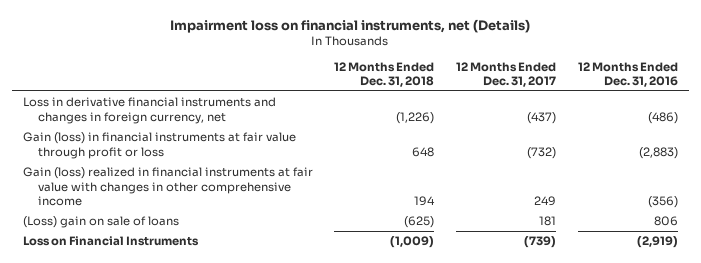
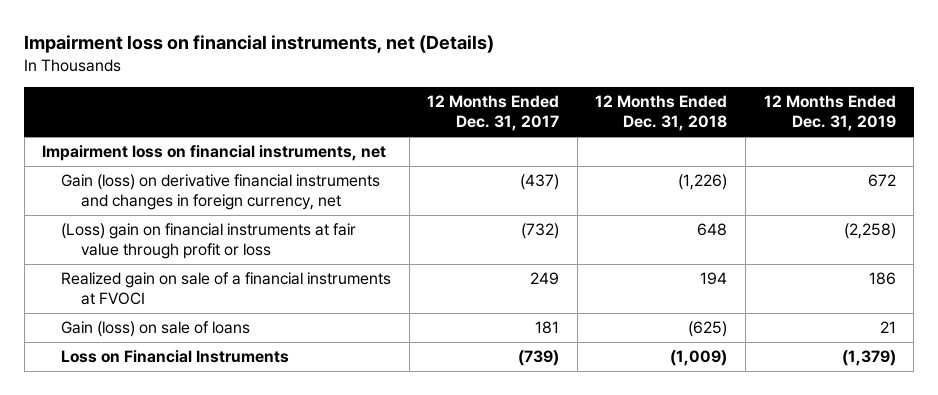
- | 12 Months Ended Dec. 31, 2018 | 12 Months Ended Dec. 31, 2017 | 12 Months Ended Dec. 31, 2016
+ | 12 Months Ended Dec. 31, 2017 | 12 Months Ended Dec. 31, 2018 | 12 Months Ended Dec. 31, 2019
- Loss in derivative financial instruments and changes in foreign currency, net | (1,226) | (437) | (486)
- Gain (loss) in financial instruments at fair value through profit or loss | 648 | (732) | (2,883)
- Gain (loss) realized in financial instruments at fair value with changes in other comprehensive income | 194 | 249 | (356)
- (Loss) gain on sale of loans | (625) | 181 | 806
+ Impairment loss on financial instruments, net
+ Gain (loss) on derivative financial instruments and changes in foreign currency, net | (437) | (1,226) | 672
+ (Loss) gain on financial instruments at fair value through profit or loss | (732) | 648 | (2,258)
+ Realized gain on sale of a financial instruments at FVOCI | 249 | 194 | 186
+ Gain (loss) on sale of loans | 181 | (625) | 21

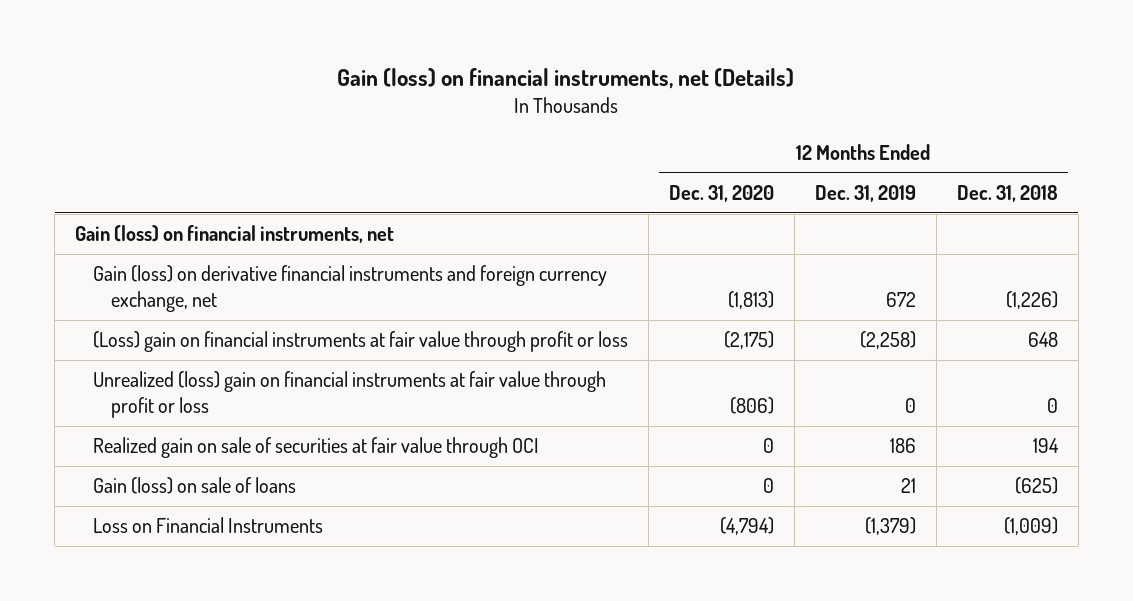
- Impairment loss on financial instruments, net (Details)
+ Gain (loss) on financial instruments, net (Details)
- | 12 Months Ended Dec. 31, 2017 | 12 Months Ended Dec. 31, 2018 | 12 Months Ended Dec. 31, 2019
+ | 12 Months Ended Dec. 31, 2020 | 12 Months Ended Dec. 31, 2019 | 12 Months Ended Dec. 31, 2018
- Impairment loss on financial instruments, net
- Gain (loss) on derivative financial instruments and changes in foreign currency, net | (437) | (1,226) | 672
+ Gain (loss) on financial instruments, net
+ Gain (loss) on derivative financial instruments and foreign currency exchange, net | (1,813) | 672 | (1,226)
- Realized gain on sale of a financial instruments at FVOCI | 249 | 194 | 186
+ Unrealized (loss) gain on financial instruments at fair value through profit or loss | (806) | 0 | 0
+ Realized gain on sale of securities at fair value through OCI | 0 | 186 | 194

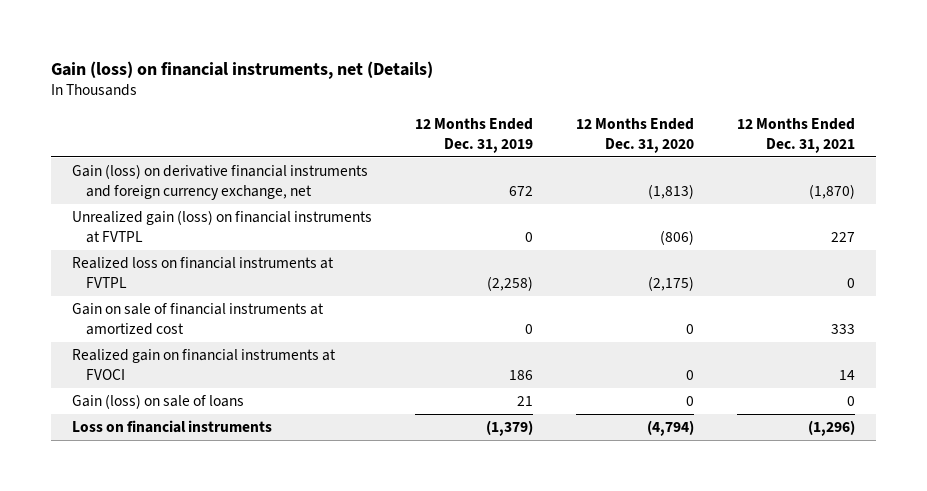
- | 12 Months Ended Dec. 31, 2020 | 12 Months Ended Dec. 31, 2019 | 12 Months Ended Dec. 31, 2018
+ | 12 Months Ended Dec. 31, 2019 | 12 Months Ended Dec. 31, 2020 | 12 Months Ended Dec. 31, 2021
- Gain (loss) on financial instruments, net
- (Loss) gain on financial instruments at fair value through profit or loss | (2,175) | (2,258) | 648
- Unrealized (loss) gain on financial instruments at fair value through profit or loss | (806) | 0 | 0
- Realized gain on sale of securities at fair value through OCI | 0 | 186 | 194
+ Unrealized gain (loss) on financial instruments at FVTPL | 0 | (806) | 227
+ Realized loss on financial instruments at FVTPL | (2,258) | (2,175) | 0
+ Gain on sale of financial instruments at amortized cost | 0 | 0 | 333
+ Realized gain on financial instruments at FVOCI | 186 | 0 | 14
- Loss on Financial Instruments | (4,794) | (1,379) | (1,009)
+ Loss on financial instruments | (1,379) | (4,794) | (1,296)

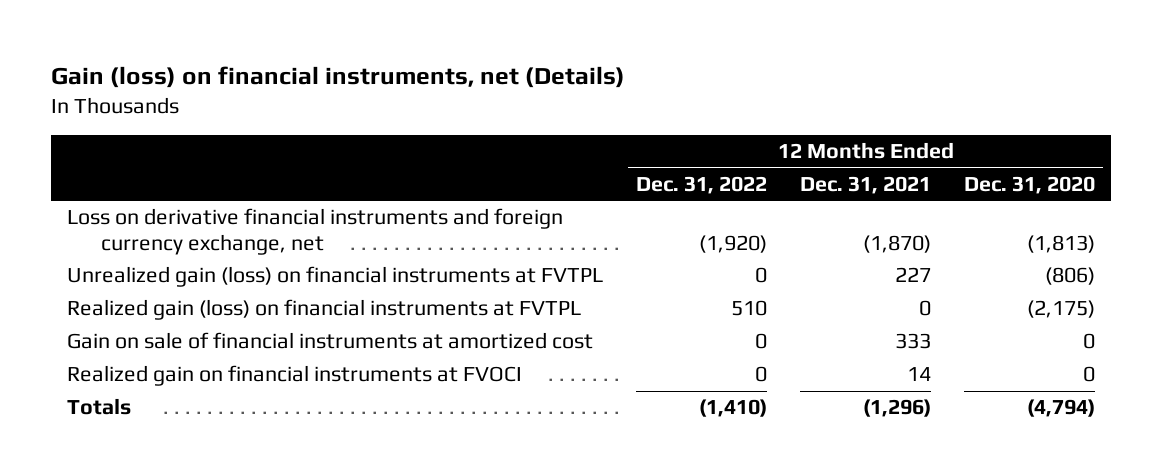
- | 12 Months Ended Dec. 31, 2019 | 12 Months Ended Dec. 31, 2020 | 12 Months Ended Dec. 31, 2021
+ | 12 Months Ended Dec. 31, 2022 | 12 Months Ended Dec. 31, 2021 | 12 Months Ended Dec. 31, 2020
- Gain (loss) on derivative financial instruments and foreign currency exchange, net | 672 | (1,813) | (1,870)
+ Loss on derivative financial instruments and foreign currency exchange, net | (1,920) | (1,870) | (1,813)
- Realized loss on financial instruments at FVTPL | (2,258) | (2,175) | 0
+ Realized gain (loss) on financial instruments at FVTPL | 510 | 0 | (2,175)
- Gain (loss) on sale of loans | 21 | 0 | 0
- Loss on financial instruments | (1,379) | (4,794) | (1,296)
+ Totals | (1,410) | (1,296) | (4,794)

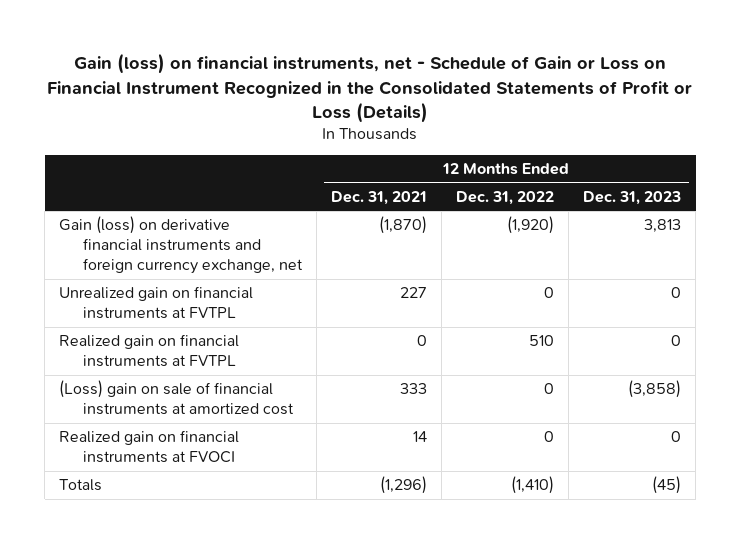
- Gain (loss) on financial instruments, net (Details)
+ Gain (loss) on financial instruments, net - Schedule of Gain or Loss on Financial Instrument Recognized in the Consolidated Statements of Profit or Loss (Details)
- | 12 Months Ended Dec. 31, 2022 | 12 Months Ended Dec. 31, 2021 | 12 Months Ended Dec. 31, 2020
+ | 12 Months Ended Dec. 31, 2021 | 12 Months Ended Dec. 31, 2022 | 12 Months Ended Dec. 31, 2023
- Loss on derivative financial instruments and foreign currency exchange, net | (1,920) | (1,870) | (1,813)
- Unrealized gain (loss) on financial instruments at FVTPL | 0 | 227 | (806)
- Realized gain (loss) on financial instruments at FVTPL | 510 | 0 | (2,175)
- Gain on sale of financial instruments at amortized cost | 0 | 333 | 0
+ Gain (loss) on derivative financial instruments and foreign currency exchange, net | (1,870) | (1,920) | 3,813
+ Unrealized gain on financial instruments at FVTPL | 227 | 0 | 0
+ Realized gain on financial instruments at FVTPL | 0 | 510 | 0
+ (Loss) gain on sale of financial instruments at amortized cost | 333 | 0 | (3,858)

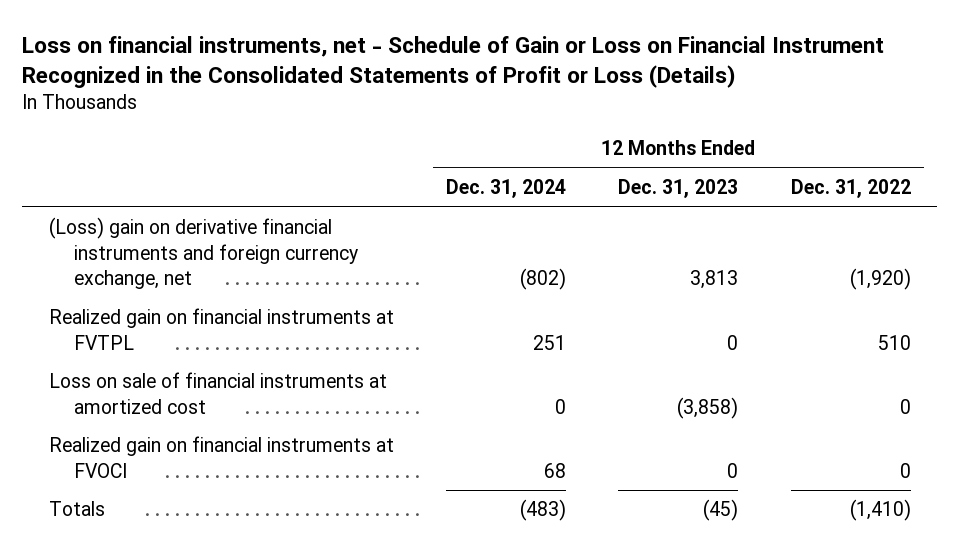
- Gain (loss) on financial instruments, net - Schedule of Gain or Loss on Financial Instrument Recognized in the Consolidated Statements of Profit or Loss (Details)
+ Loss on financial instruments, net - Schedule of Gain or Loss on Financial Instrument Recognized in the Consolidated Statements of Profit or Loss (Details)
- | 12 Months Ended Dec. 31, 2021 | 12 Months Ended Dec. 31, 2022 | 12 Months Ended Dec. 31, 2023
+ | 12 Months Ended Dec. 31, 2024 | 12 Months Ended Dec. 31, 2023 | 12 Months Ended Dec. 31, 2022
- Gain (loss) on derivative financial instruments and foreign currency exchange, net | (1,870) | (1,920) | 3,813
- Unrealized gain on financial instruments at FVTPL | 227 | 0 | 0
+ (Loss) gain on derivative financial instruments and foreign currency exchange, net | (802) | 3,813 | (1,920)
- (Loss) gain on sale of financial instruments at amortized cost | 333 | 0 | (3,858)
+ Loss on sale of financial instruments at amortized cost | 0 | (3,858) | 0

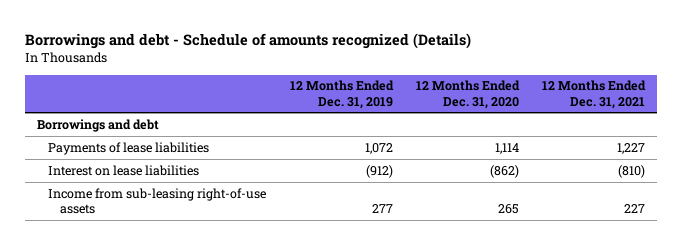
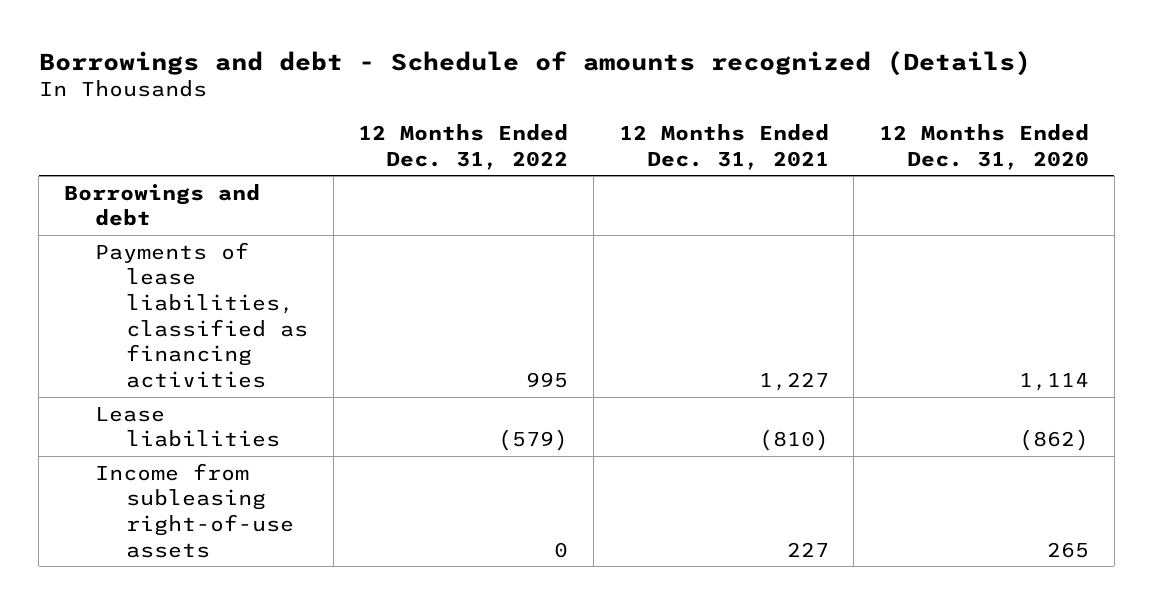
- | 12 Months Ended Dec. 31, 2019 | 12 Months Ended Dec. 31, 2020 | 12 Months Ended Dec. 31, 2021
+ | 12 Months Ended Dec. 31, 2022 | 12 Months Ended Dec. 31, 2021 | 12 Months Ended Dec. 31, 2020
- Payments of lease liabilities | 1,072 | 1,114 | 1,227
- Interest on lease liabilities | (912) | (862) | (810)
- Income from sub-leasing right-of-use assets | 277 | 265 | 227
+ Payments of lease liabilities, classified as financing activities | 995 | 1,227 | 1,114
+ Lease liabilities | (579) | (810) | (862)
+ Income from subleasing right-of-use assets | 0 | 227 | 265

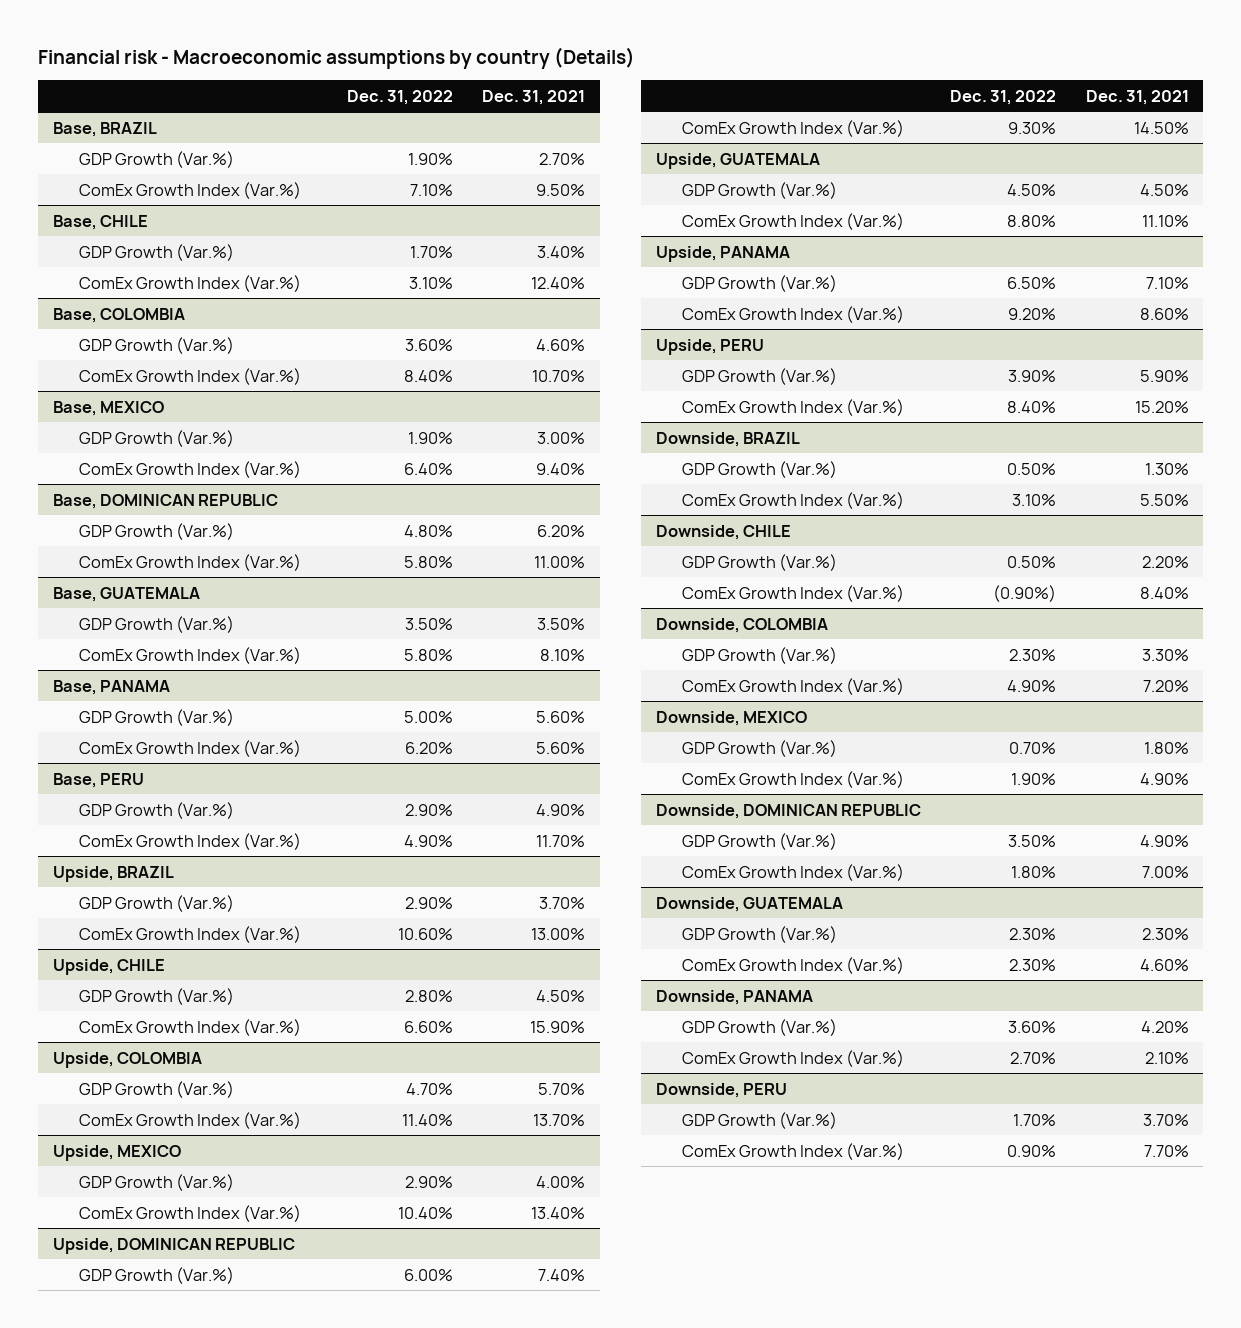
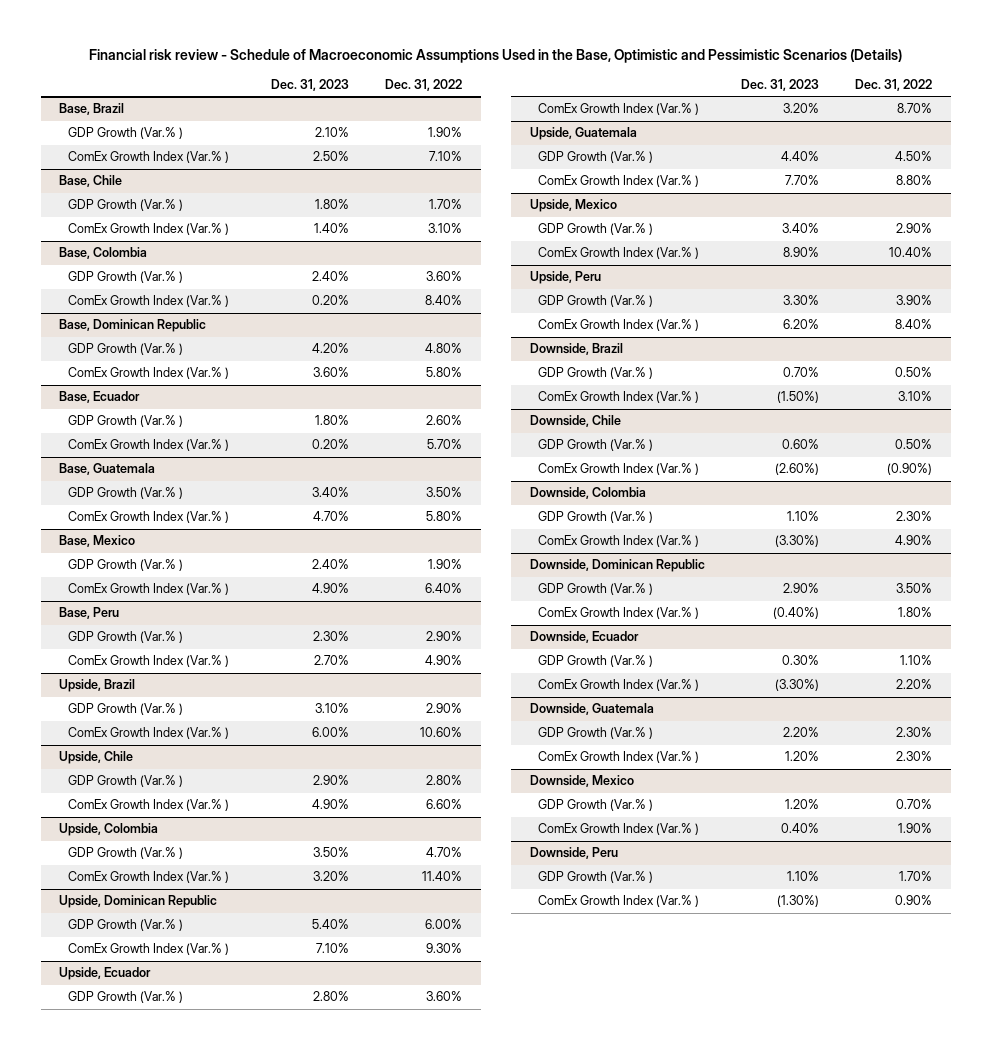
- Financial risk - Macroeconomic assumptions by country (Details)
+ Financial risk review - Schedule of Macroeconomic Assumptions Used in the Base, Optimistic and Pessimistic Scenarios (Details)
- | Dec. 31, 2022 | Dec. 31, 2021
+ | Dec. 31, 2023 | Dec. 31, 2022
- Base, BRAZIL
- GDP Growth (Var.%) | 1.90% | 2.70%
- ComEx Growth Index (Var.%) | 7.10% | 9.50%
- Base, CHILE
- GDP Growth (Var.%) | 1.70% | 3.40%
- ComEx Growth Index (Var.%) | 3.10% | 12.40%
- Base, COLOMBIA
- GDP Growth (Var.%) | 3.60% | 4.60%
- ComEx Growth Index (Var.%) | 8.40% | 10.70%
- Base, MEXICO
- GDP Growth (Var.%) | 1.90% | 3.00%
- ComEx Growth Index (Var.%) | 6.40% | 9.40%
- Base, DOMINICAN REPUBLIC
- GDP Growth (Var.%) | 4.80% | 6.20%
- ComEx Growth Index (Var.%) | 5.80% | 11.00%
- Base, GUATEMALA
- GDP Growth (Var.%) | 3.50% | 3.50%
- ComEx Growth Index (Var.%) | 5.80% | 8.10%
- Base, PANAMA
- GDP Growth (Var.%) | 5.00% | 5.60%
- ComEx Growth Index (Var.%) | 6.20% | 5.60%
- Base, PERU
- GDP Growth (Var.%) | 2.90% | 4.90%
- ComEx Growth Index (Var.%) | 4.90% | 11.70%
- Upside, BRAZIL
- GDP Growth (Var.%) | 2.90% | 3.70%
- ComEx Growth Index (Var.%) | 10.60% | 13.00%
- Upside, CHILE
- GDP Growth (Var.%) | 2.80% | 4.50%
- ComEx Growth Index (Var.%) | 6.60% | 15.90%
- Upside, COLOMBIA
- GDP Growth (Var.%) | 4.70% | 5.70%
- ComEx Growth Index (Var.%) | 11.40% | 13.70%
- Upside, MEXICO
- GDP Growth (Var.%) | 2.90% | 4.00%
- ComEx Growth Index (Var.%) | 10.40% | 13.40%
- Upside, DOMINICAN REPUBLIC
- GDP Growth (Var.%) | 6.00% | 7.40%
- ComEx Growth Index (Var.%) | 9.30% | 14.50%
- Upside, GUATEMALA
- GDP Growth (Var.%) | 4.50% | 4.50%
- ComEx Growth Index (Var.%) | 8.80% | 11.10%
- Upside, PANAMA
- GDP Growth (Var.%) | 6.50% | 7.10%
- ComEx Growth Index (Var.%) | 9.20% | 8.60%
- Upside, PERU
- GDP Growth (Var.%) | 3.90% | 5.90%
- ComEx Growth Index (Var.%) | 8.40% | 15.20%
- Downside, BRAZIL
- GDP Growth (Var.%) | 0.50% | 1.30%
- ComEx Growth Index (Var.%) | 3.10% | 5.50%
- Downside, CHILE
- GDP Growth (Var.%) | 0.50% | 2.20%
- ComEx Growth Index (Var.%) | (0.90%) | 8.40%
- Downside, COLOMBIA
- GDP Growth (Var.%) | 2.30% | 3.30%
- ComEx Growth Index (Var.%) | 4.90% | 7.20%
- Downside, MEXICO
- GDP Growth (Var.%) | 0.70% | 1.80%
- ComEx Growth Index (Var.%) | 1.90% | 4.90%
- Downside, DOMINICAN REPUBLIC
- GDP Growth (Var.%) | 3.50% | 4.90%
- ComEx Growth Index (Var.%) | 1.80% | 7.00%
- Downside, GUATEMALA
- GDP Growth (Var.%) | 2.30% | 2.30%
- ComEx Growth Index (Var.%) | 2.30% | 4.60%
- Downside, PANAMA
- GDP Growth (Var.%) | 3.60% | 4.20%
- ComEx Growth Index (Var.%) | 2.70% | 2.10%
- Downside, PERU
- GDP Growth (Var.%) | 1.70% | 3.70%
- ComEx Growth Index (Var.%) | 0.90% | 7.70%
+ Base, Brazil
+ GDP Growth (Var.% ) | 2.10% | 1.90%
+ ComEx Growth Index (Var.% ) | 2.50% | 7.10%
+ Base, Chile
+ GDP Growth (Var.% ) | 1.80% | 1.70%
+ ComEx Growth Index (Var.% ) | 1.40% | 3.10%
+ Base, Colombia
+ GDP Growth (Var.% ) | 2.40% | 3.60%
+ ComEx Growth Index (Var.% ) | 0.20% | 8.40%
+ Base, Dominican Republic
+ GDP Growth (Var.% ) | 4.20% | 4.80%
+ ComEx Growth Index (Var.% ) | 3.60% | 5.80%
+ Base, Ecuador
+ GDP Growth (Var.% ) | 1.80% | 2.60%
+ ComEx Growth Index (Var.% ) | 0.20% | 5.70%
+ Base, Guatemala
+ GDP Growth (Var.% ) | 3.40% | 3.50%
+ ComEx Growth Index (Var.% ) | 4.70% | 5.80%
+ Base, Mexico
+ GDP Growth (Var.% ) | 2.40% | 1.90%
+ ComEx Growth Index (Var.% ) | 4.90% | 6.40%
+ Base, Peru
+ GDP Growth (Var.% ) | 2.30% | 2.90%
+ ComEx Growth Index (Var.% ) | 2.70% | 4.90%
+ Upside, Brazil
+ GDP Growth (Var.% ) | 3.10% | 2.90%
+ ComEx Growth Index (Var.% ) | 6.00% | 10.60%
+ Upside, Chile
+ GDP Growth (Var.% ) | 2.90% | 2.80%
+ ComEx Growth Index (Var.% ) | 4.90% | 6.60%
+ Upside, Colombia
+ GDP Growth (Var.% ) | 3.50% | 4.70%
+ ComEx Growth Index (Var.% ) | 3.20% | 11.40%
+ Upside, Dominican Republic
+ GDP Growth (Var.% ) | 5.40% | 6.00%
+ ComEx Growth Index (Var.% ) | 7.10% | 9.30%
+ Upside, Ecuador
+ GDP Growth (Var.% ) | 2.80% | 3.60%
+ ComEx Growth Index (Var.% ) | 3.20% | 8.70%
+ Upside, Guatemala
+ GDP Growth (Var.% ) | 4.40% | 4.50%
+ ComEx Growth Index (Var.% ) | 7.70% | 8.80%
+ Upside, Mexico
+ GDP Growth (Var.% ) | 3.40% | 2.90%
+ ComEx Growth Index (Var.% ) | 8.90% | 10.40%
+ Upside, Peru
+ GDP Growth (Var.% ) | 3.30% | 3.90%
+ ComEx Growth Index (Var.% ) | 6.20% | 8.40%
+ Downside, Brazil
+ GDP Growth (Var.% ) | 0.70% | 0.50%
+ ComEx Growth Index (Var.% ) | (1.50%) | 3.10%
+ Downside, Chile
+ GDP Growth (Var.% ) | 0.60% | 0.50%
+ ComEx Growth Index (Var.% ) | (2.60%) | (0.90%)
+ Downside, Colombia
+ GDP Growth (Var.% ) | 1.10% | 2.30%
+ ComEx Growth Index (Var.% ) | (3.30%) | 4.90%
+ Downside, Dominican Republic
+ GDP Growth (Var.% ) | 2.90% | 3.50%
+ ComEx Growth Index (Var.% ) | (0.40%) | 1.80%
+ Downside, Ecuador
+ GDP Growth (Var.% ) | 0.30% | 1.10%
+ ComEx Growth Index (Var.% ) | (3.30%) | 2.20%
+ Downside, Guatemala
+ GDP Growth (Var.% ) | 2.20% | 2.30%
+ ComEx Growth Index (Var.% ) | 1.20% | 2.30%
+ Downside, Mexico
+ GDP Growth (Var.% ) | 1.20% | 0.70%
+ ComEx Growth Index (Var.% ) | 0.40% | 1.90%
+ Downside, Peru
+ GDP Growth (Var.% ) | 1.10% | 1.70%
+ ComEx Growth Index (Var.% ) | (1.30%) | 0.90%

